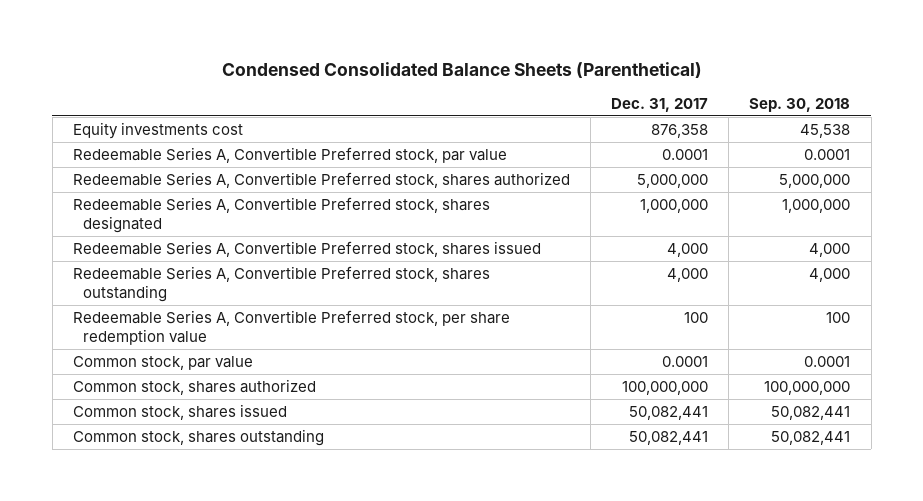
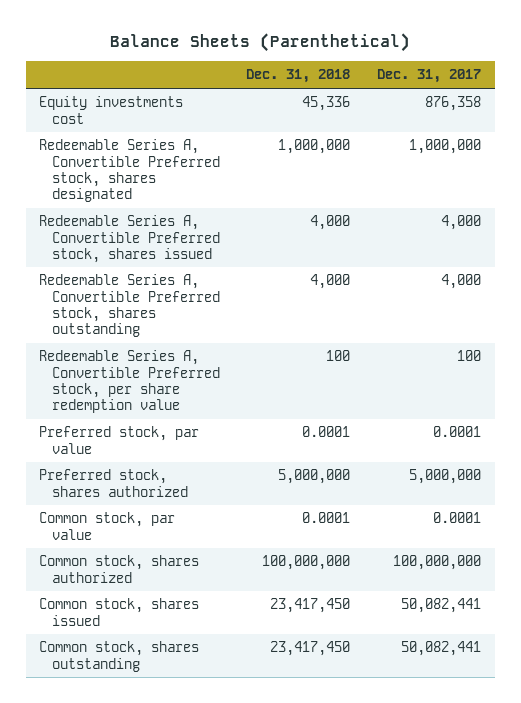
- Condensed Consolidated Balance Sheets (Parenthetical)
+ Balance Sheets (Parenthetical)
- | Dec. 31, 2017 | Sep. 30, 2018
+ | Dec. 31, 2018 | Dec. 31, 2017
- Redeemable Series A, Convertible Preferred stock, par value | 0.0001 | 0.0001
- Redeemable Series A, Convertible Preferred stock, shares authorized | 5,000,000 | 5,000,000
+ Preferred stock, par value | 0.0001 | 0.0001
+ Preferred stock, shares authorized | 5,000,000 | 5,000,000

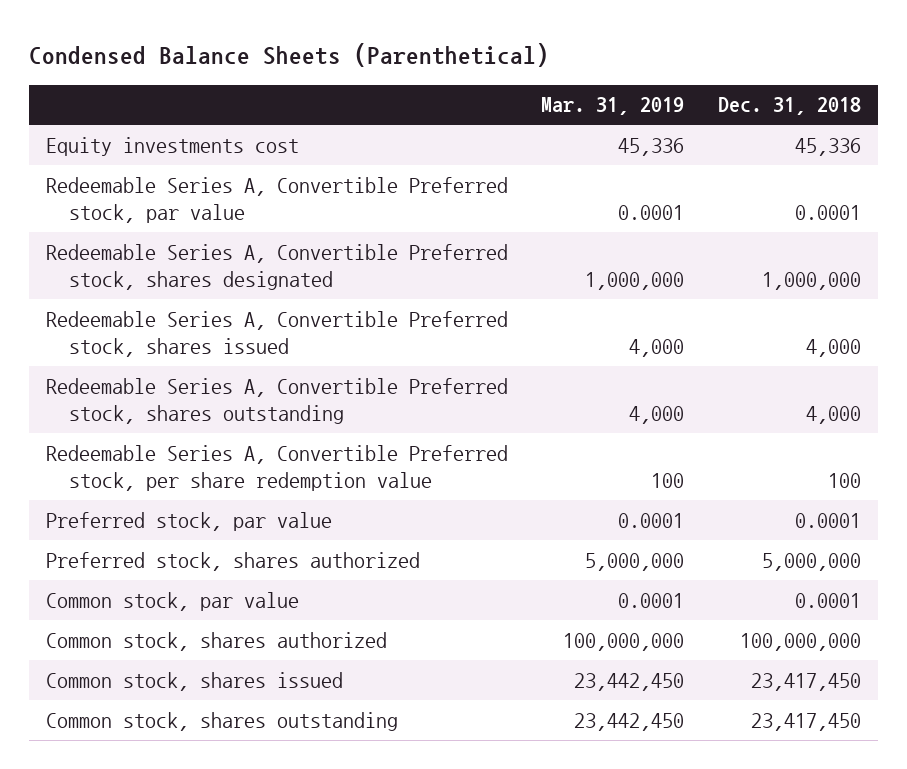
- Balance Sheets (Parenthetical)
+ Condensed Balance Sheets (Parenthetical)
- | Dec. 31, 2018 | Dec. 31, 2017
+ | Mar. 31, 2019 | Dec. 31, 2018
+ Redeemable Series A, Convertible Preferred stock, par value | 0.0001 | 0.0001

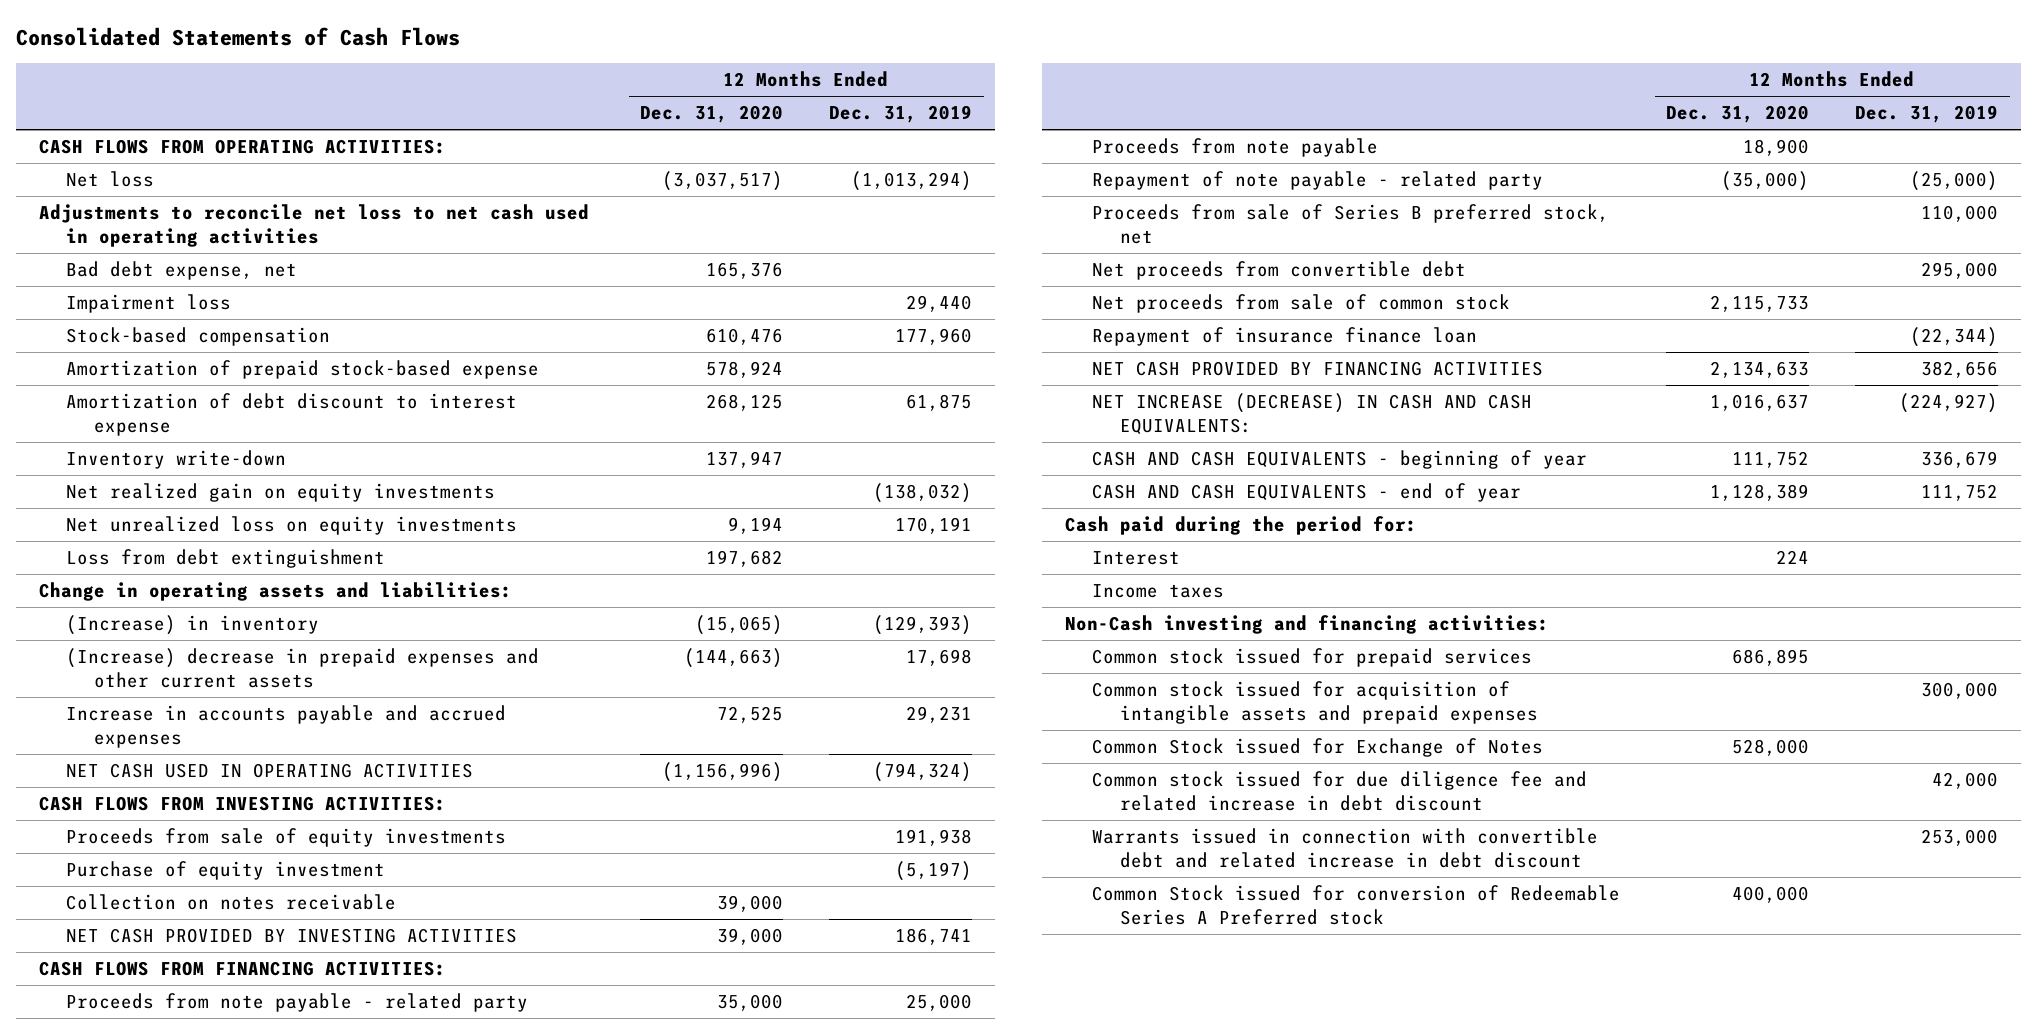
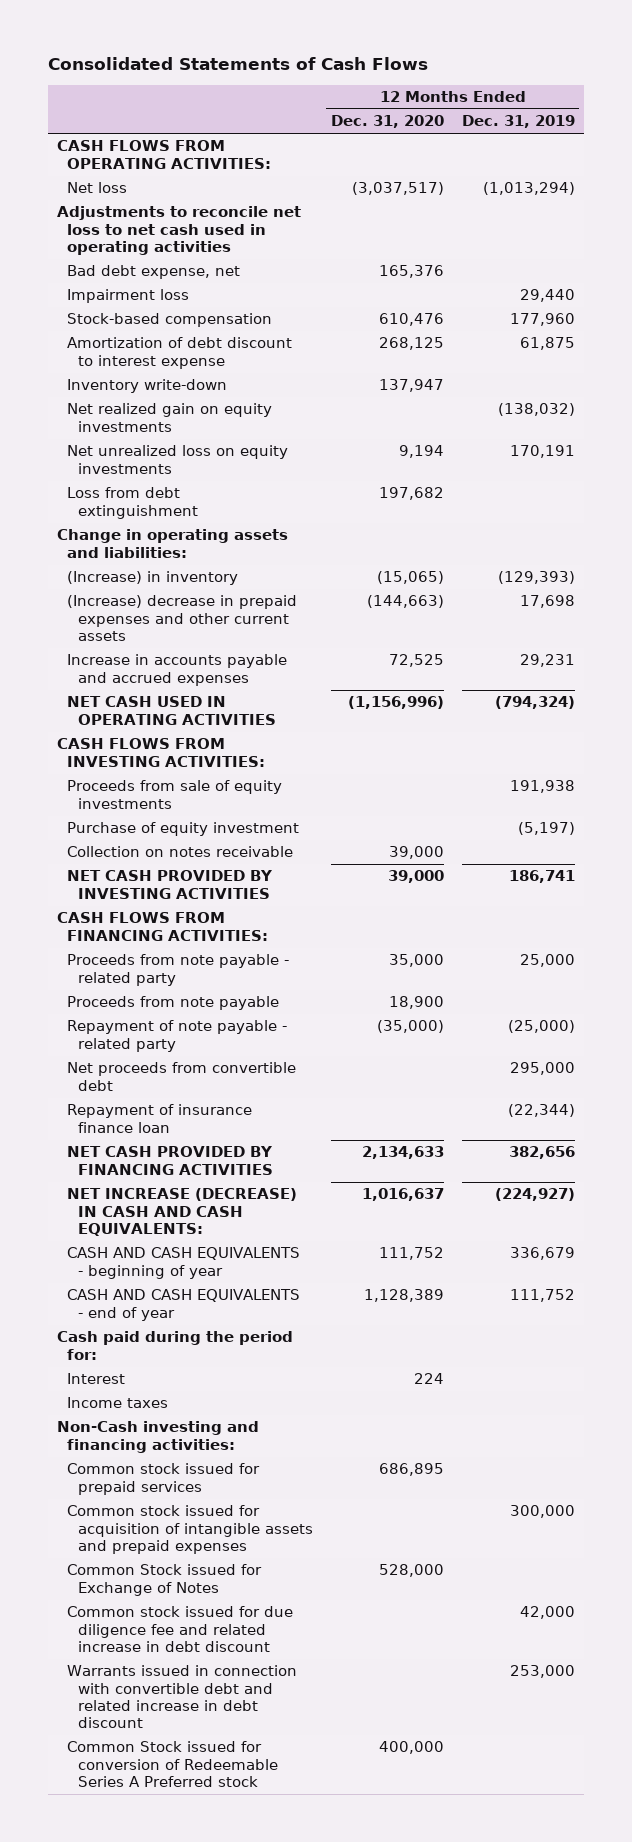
- Amortization of prepaid stock-based expense | 578,924 |
- Proceeds from sale of Series B preferred stock, net | | 110,000
- Net proceeds from sale of common stock | 2,115,733 |

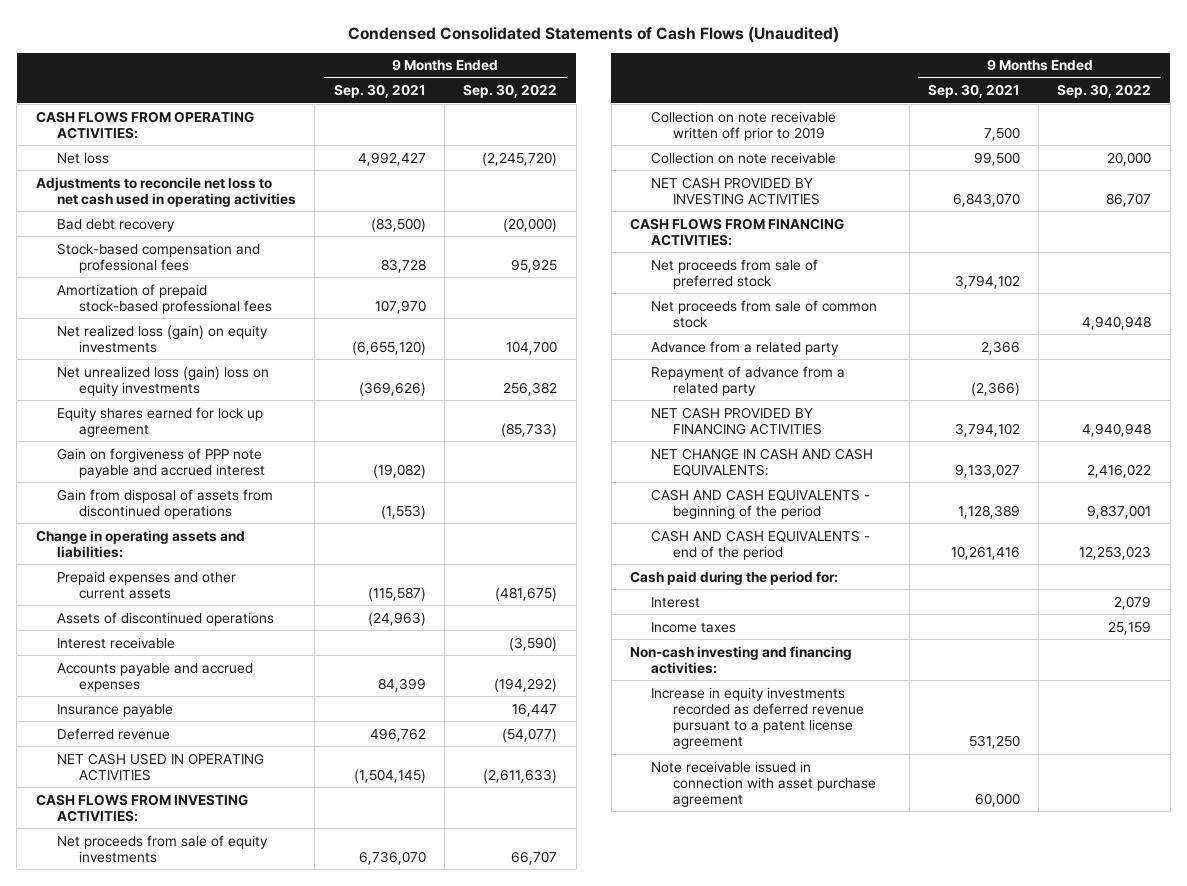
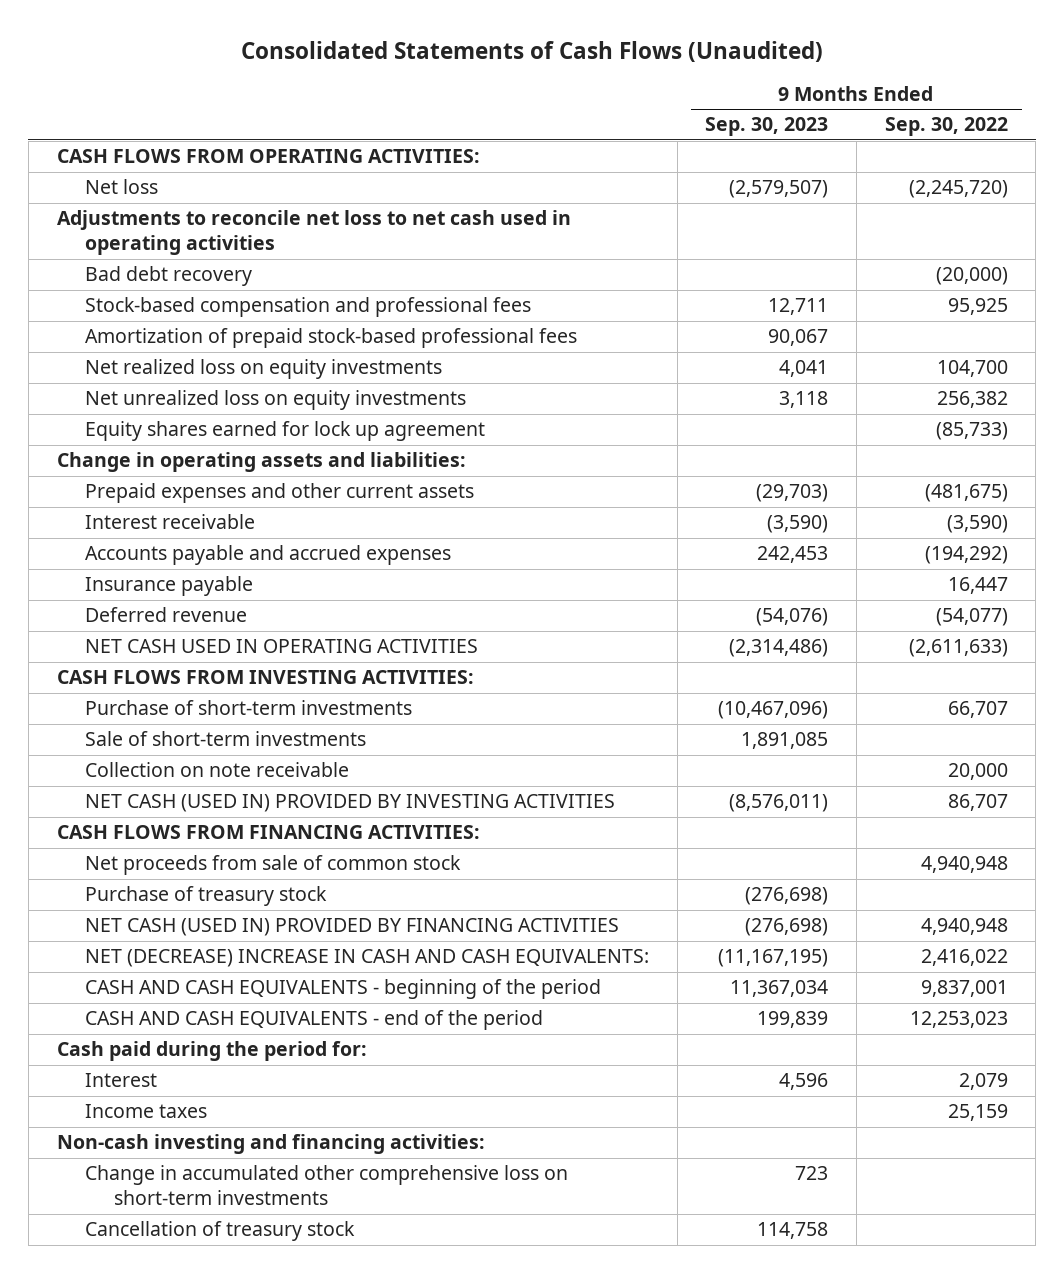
- Condensed Consolidated Statements of Cash Flows (Unaudited)
+ Consolidated Statements of Cash Flows (Unaudited)
- | 9 Months Ended Sep. 30, 2021 | 9 Months Ended Sep. 30, 2022
+ | 9 Months Ended Sep. 30, 2023 | 9 Months Ended Sep. 30, 2022
- Net realized loss (gain) on equity investments | (6,655,120) | 104,700
- Net unrealized loss (gain) loss on equity investments | (369,626) | 256,382
+ Net realized loss on equity investments | 4,041 | 104,700
+ Net unrealized loss on equity investments | 3,118 | 256,382
- Gain on forgiveness of PPP note payable and accrued interest | (19,082) |
- Gain from disposal of assets from discontinued operations | (1,553) |
- Assets of discontinued operations | (24,963) |
- Net proceeds from sale of equity investments | 6,736,070 | 66,707
- Collection on note receivable written off prior to 2019 | 7,500 |
+ Purchase of short-term investments | (10,467,096) | 66,707
+ Sale of short-term investments | 1,891,085 |
- NET CASH PROVIDED BY INVESTING ACTIVITIES | 6,843,070 | 86,707
+ NET CASH (USED IN) PROVIDED BY INVESTING ACTIVITIES | (8,576,011) | 86,707
- Net proceeds from sale of preferred stock | 3,794,102 |
- Advance from a related party | 2,366 |
- Repayment of advance from a related party | (2,366) |
- NET CASH PROVIDED BY FINANCING ACTIVITIES | 3,794,102 | 4,940,948
- NET CHANGE IN CASH AND CASH EQUIVALENTS: | 9,133,027 | 2,416,022
+ Purchase of treasury stock | (276,698) |
+ NET CASH (USED IN) PROVIDED BY FINANCING ACTIVITIES | (276,698) | 4,940,948
+ NET (DECREASE) INCREASE IN CASH AND CASH EQUIVALENTS: | (11,167,195) | 2,416,022
- Increase in equity investments recorded as deferred revenue pursuant to a patent license agreement | 531,250 |
- Note receivable issued in connection with asset purchase agreement | 60,000 |
+ Change in accumulated other comprehensive loss on short-term investments | 723 |
+ Cancellation of treasury stock | 114,758 |

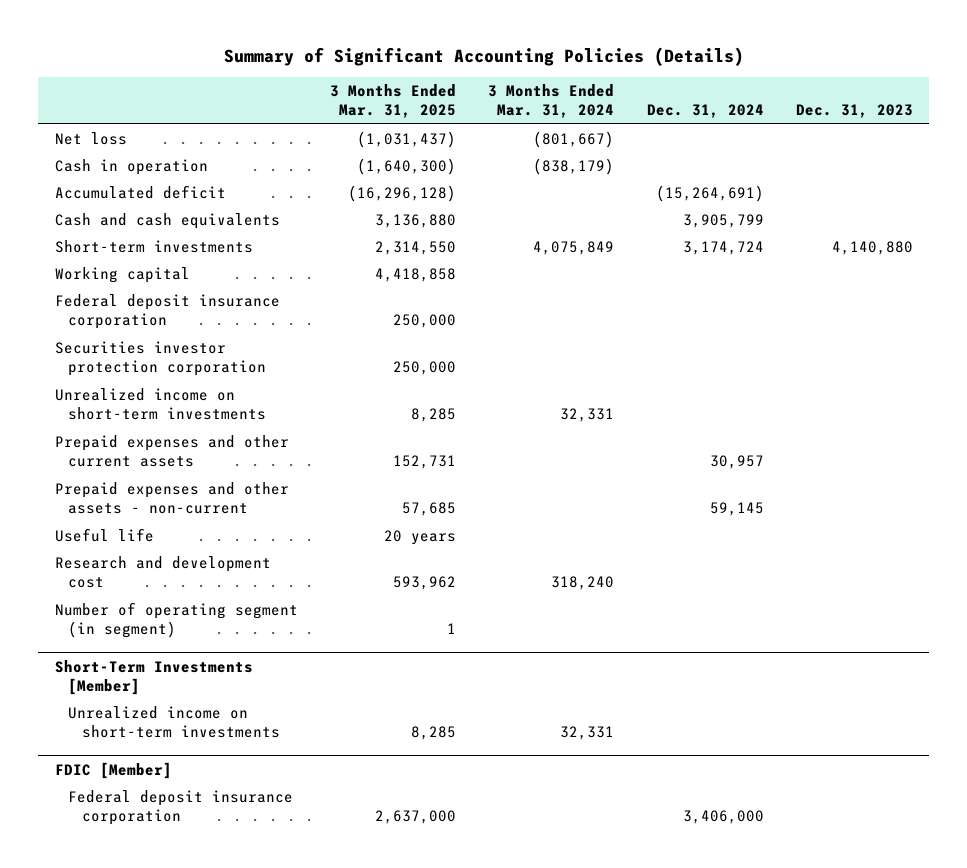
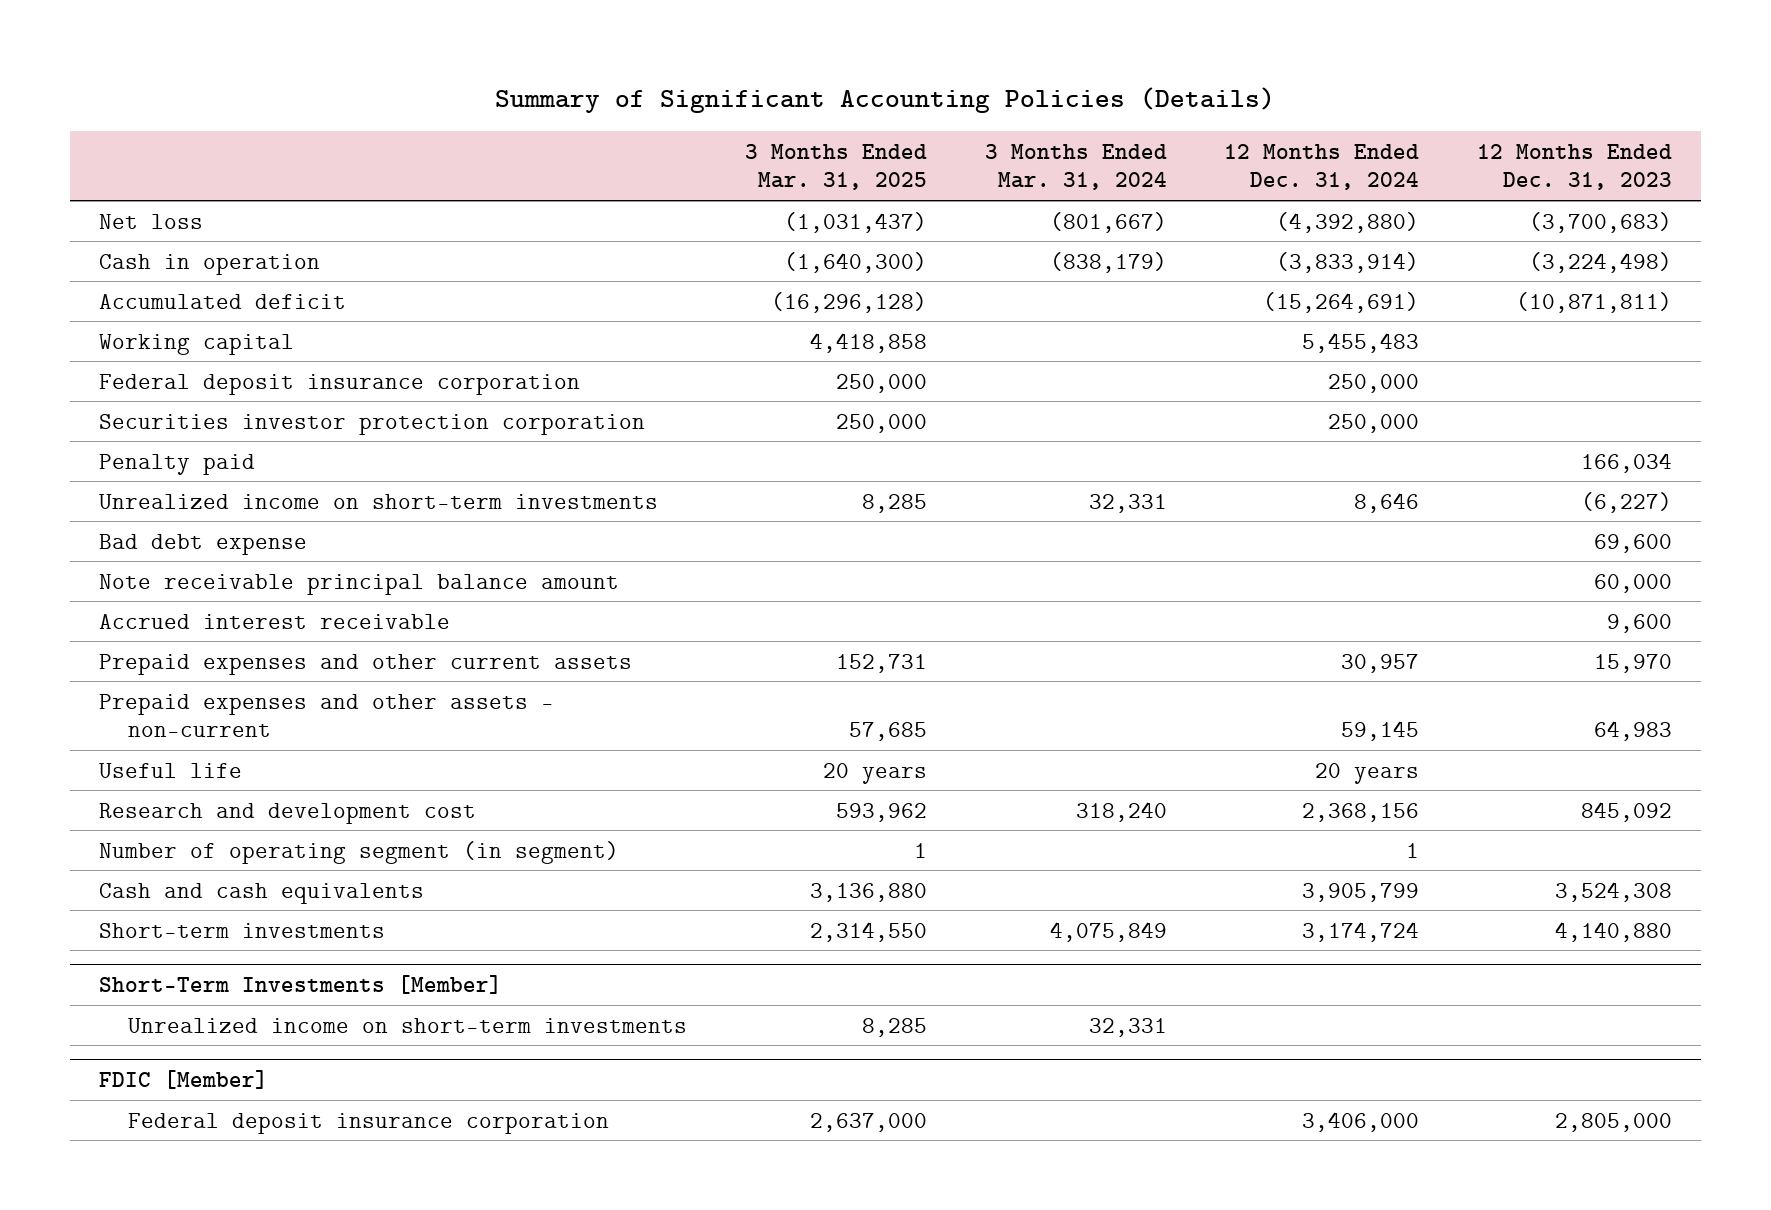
- | 3 Months Ended Mar. 31, 2025 | 3 Months Ended Mar. 31, 2024 | Dec. 31, 2024 | Dec. 31, 2023
+ | 3 Months Ended Mar. 31, 2025 | 3 Months Ended Mar. 31, 2024 | 12 Months Ended Dec. 31, 2024 | 12 Months Ended Dec. 31, 2023
+ Penalty paid | | | | 166,034
+ Bad debt expense | | | | 69,600
+ Note receivable principal balance amount | | | | 60,000
+ Accrued interest receivable | | | | 9,600
moved down: Cash and cash equivalents | 3,136,880 | | 3,905,799 | 3,524,308
moved down: Short-term investments | 2,314,550 | 4,075,849 | 3,174,724 | 4,140,880

